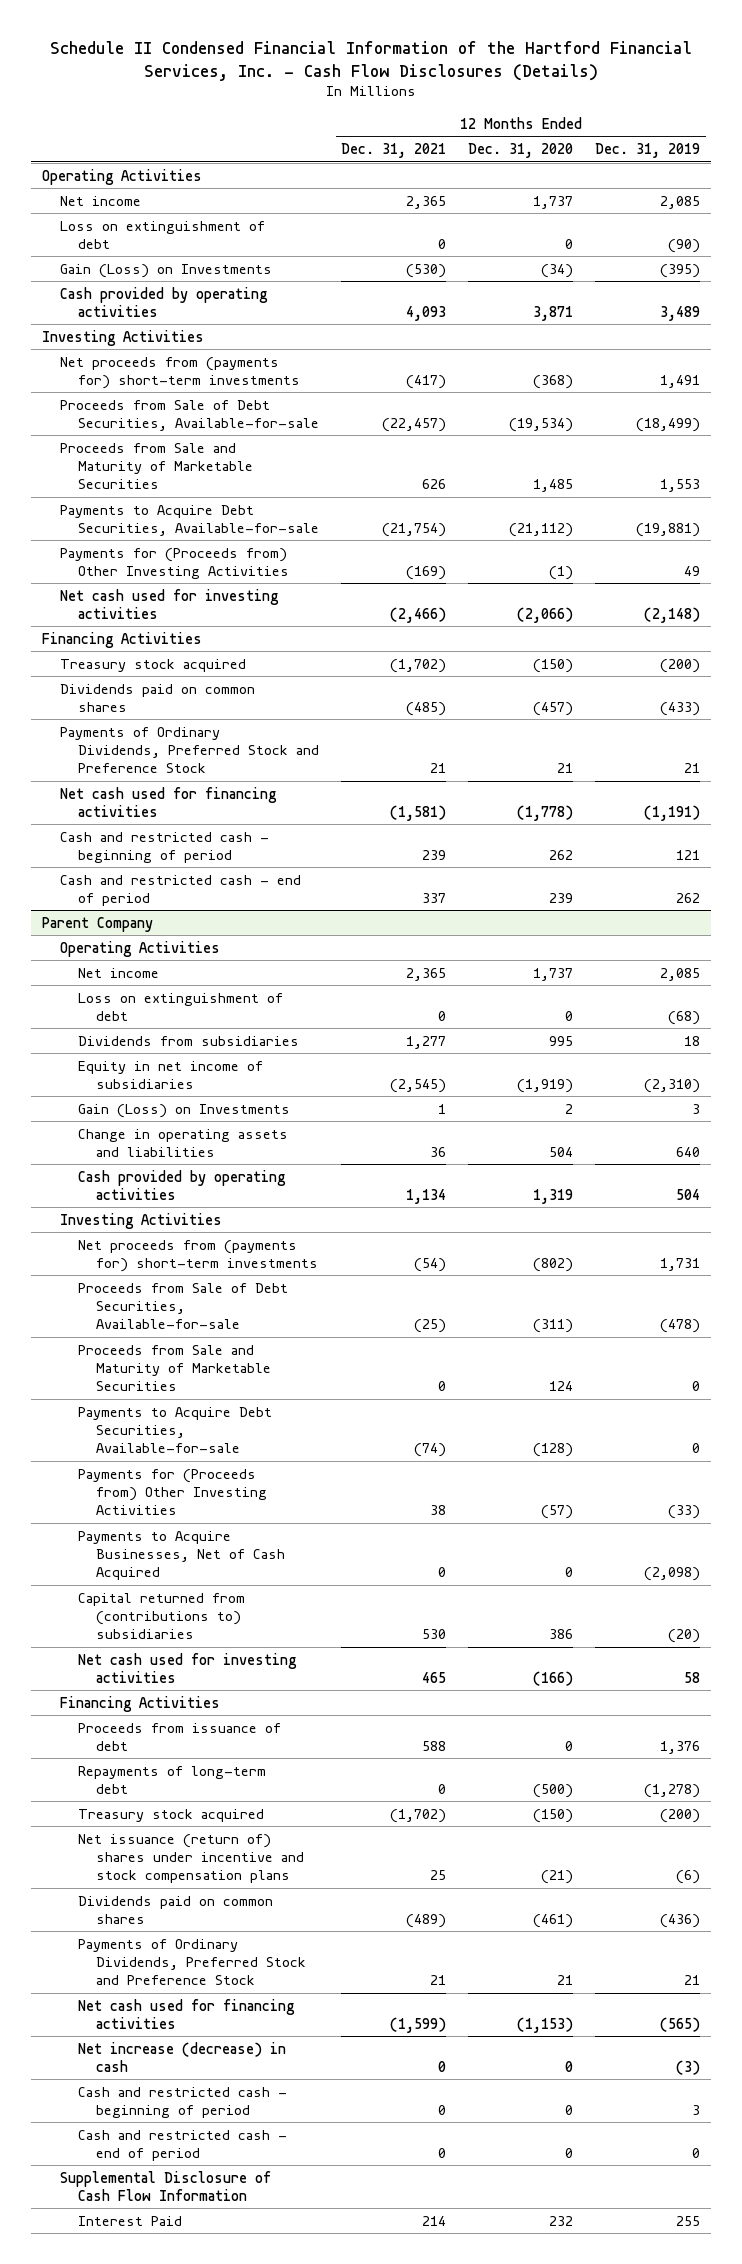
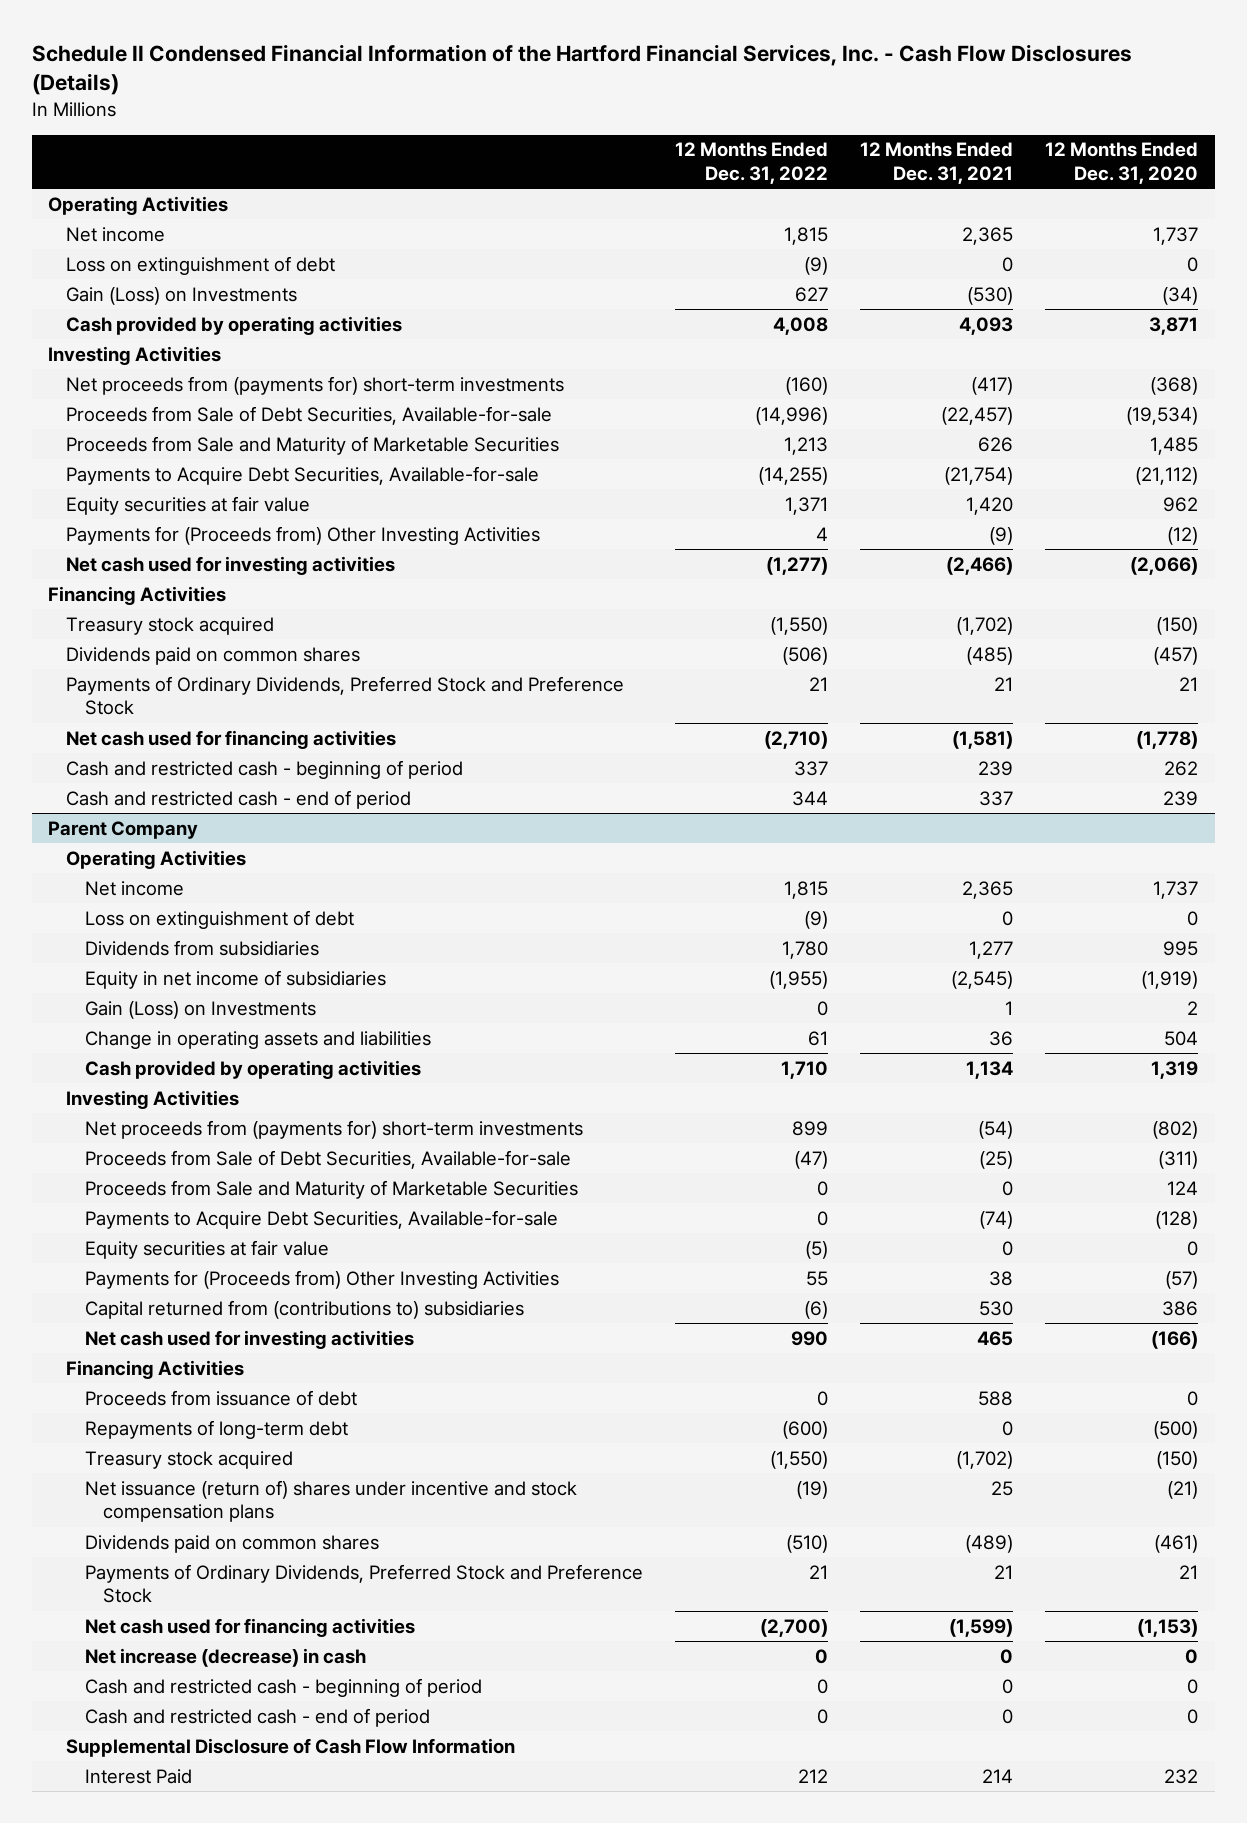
- | 12 Months Ended Dec. 31, 2021 | 12 Months Ended Dec. 31, 2020 | 12 Months Ended Dec. 31, 2019
+ | 12 Months Ended Dec. 31, 2022 | 12 Months Ended Dec. 31, 2021 | 12 Months Ended Dec. 31, 2020
- Payments for (Proceeds from) Other Investing Activities | (169) | (1) | 49
+ Equity securities at fair value | 1,371 | 1,420 | 962
+ Payments for (Proceeds from) Other Investing Activities | 4 | (9) | (12)
@ Parent Company
+ Equity securities at fair value | (5) | 0 | 0
- Payments to Acquire Businesses, Net of Cash Acquired | 0 | 0 | (2,098)

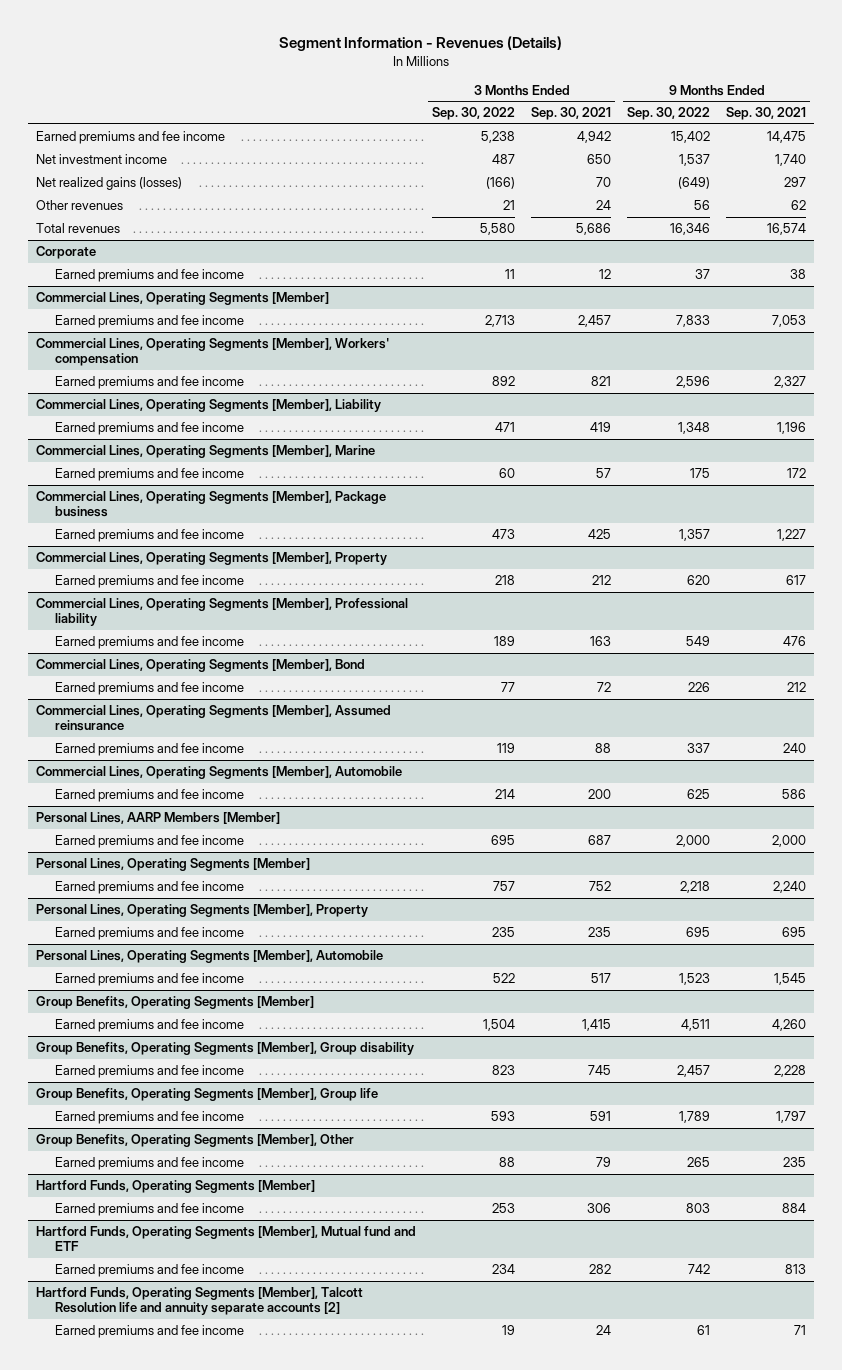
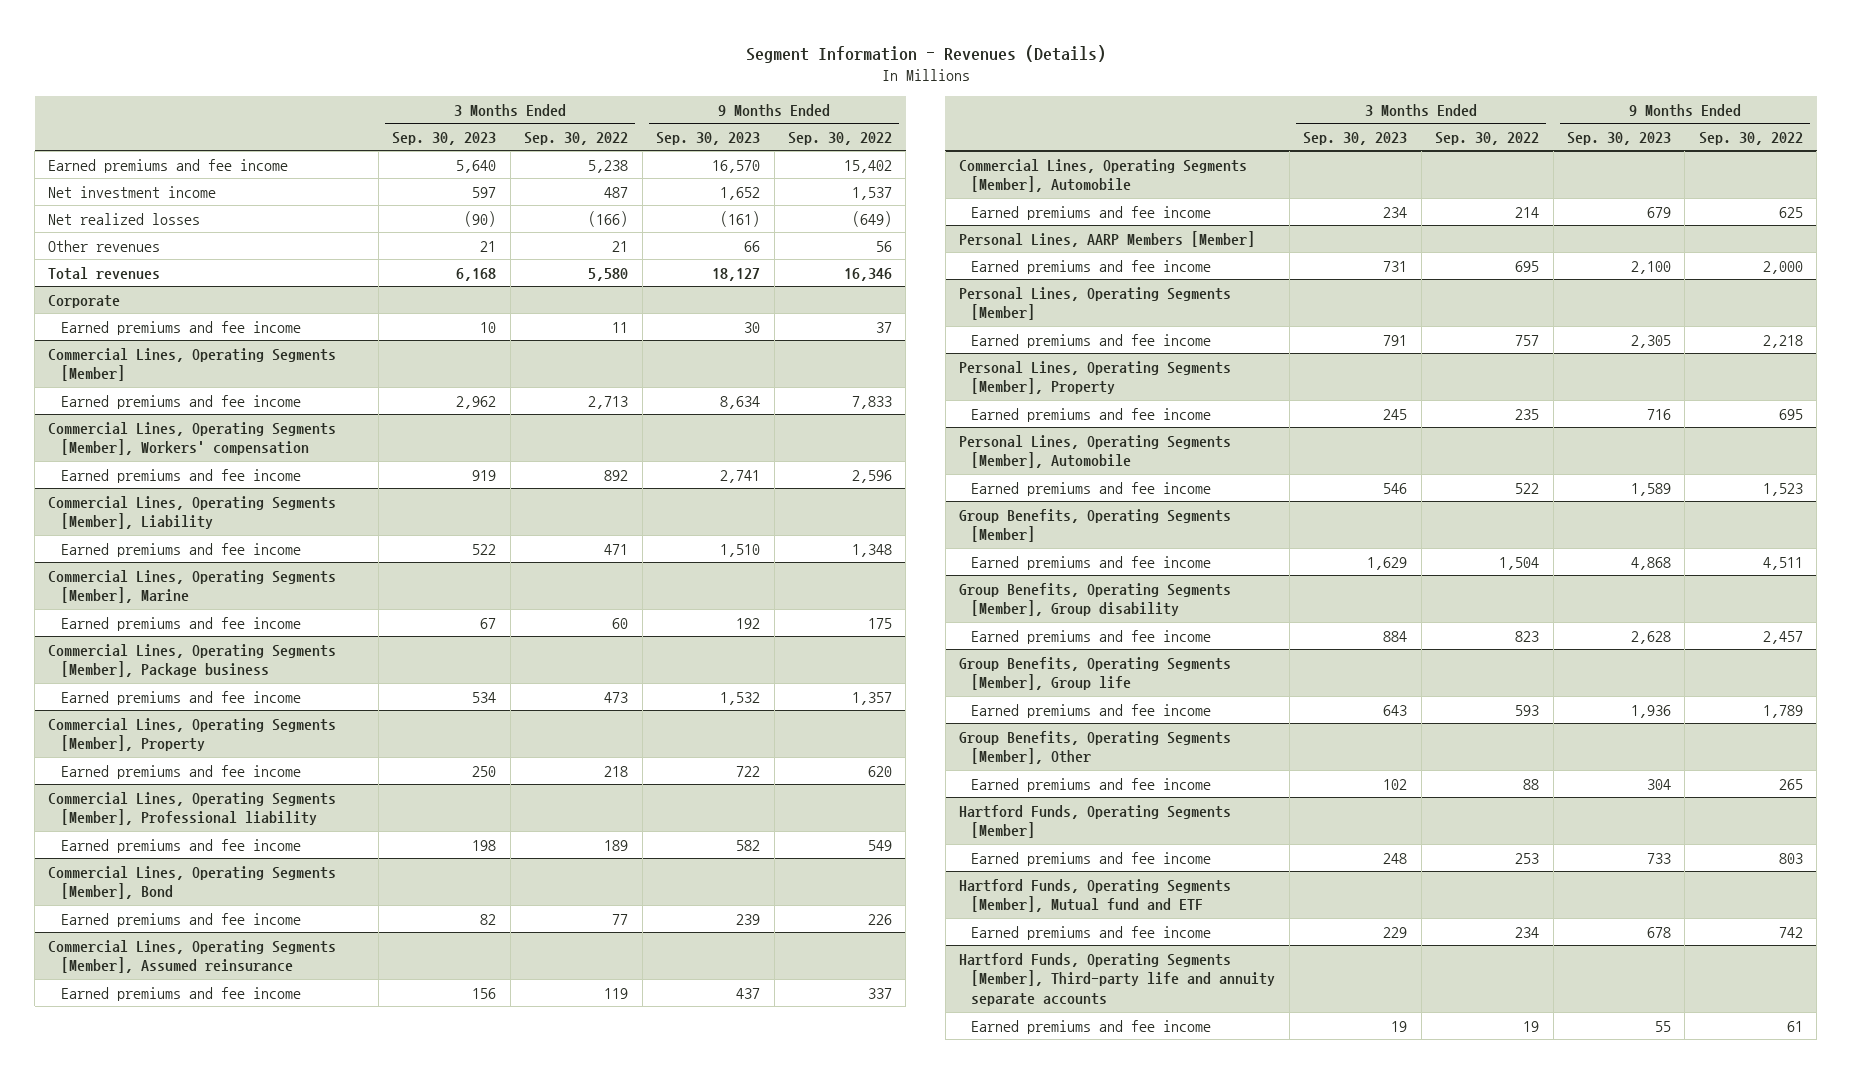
- | 3 Months Ended Sep. 30, 2022 | 3 Months Ended Sep. 30, 2021 | 9 Months Ended Sep. 30, 2022 | 9 Months Ended Sep. 30, 2021
+ | 3 Months Ended Sep. 30, 2023 | 3 Months Ended Sep. 30, 2022 | 9 Months Ended Sep. 30, 2023 | 9 Months Ended Sep. 30, 2022
- Net realized gains (losses) | (166) | 70 | (649) | 297
+ Net realized losses | (90) | (166) | (161) | (649)
- Hartford Funds, Operating Segments [Member], Talcott Resolution life and annuity separate accounts [2]
+ Hartford Funds, Operating Segments [Member], Third-party life and annuity separate accounts

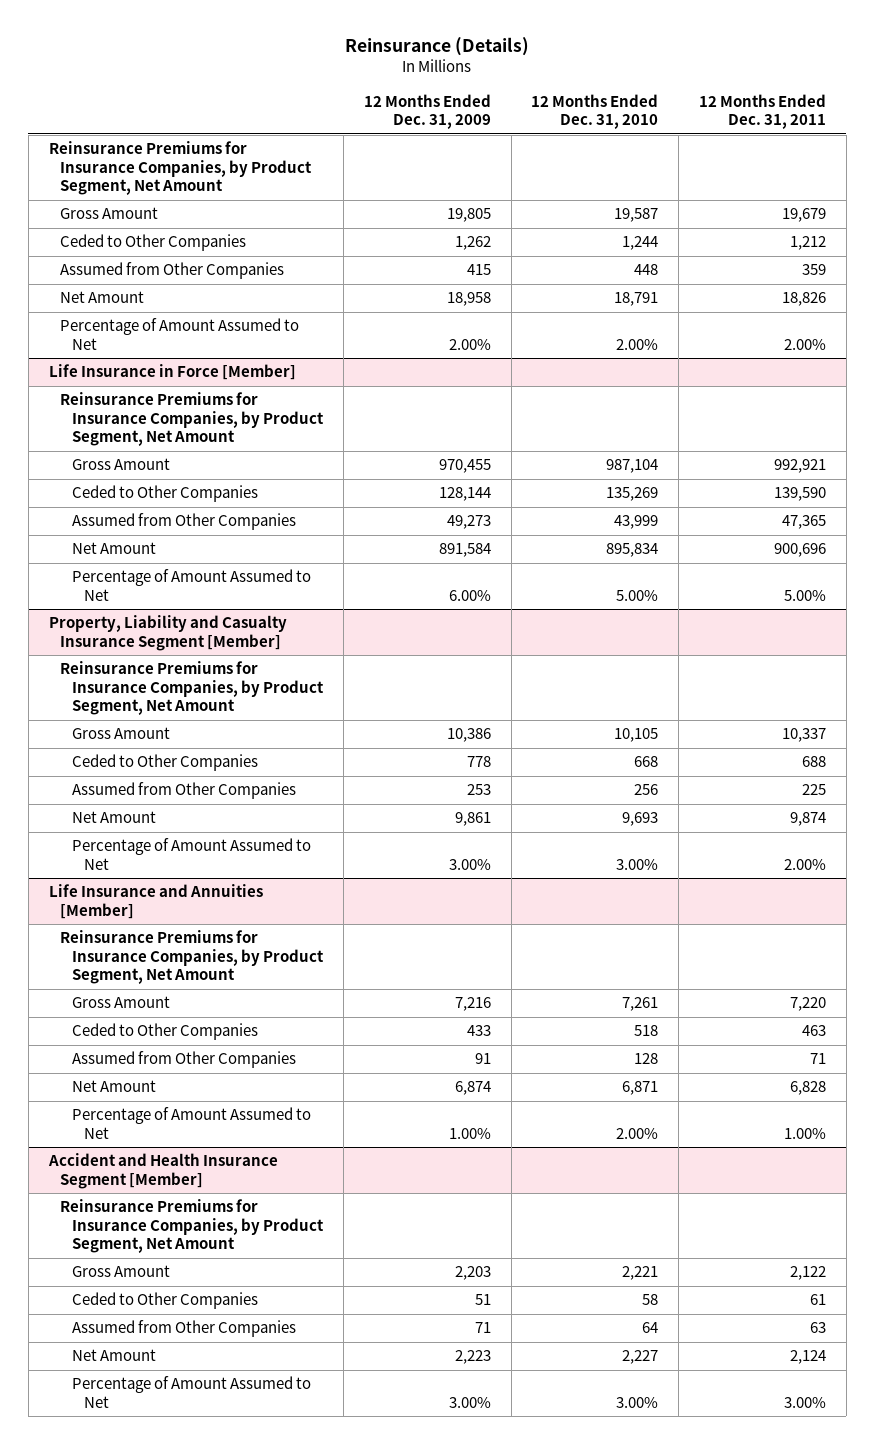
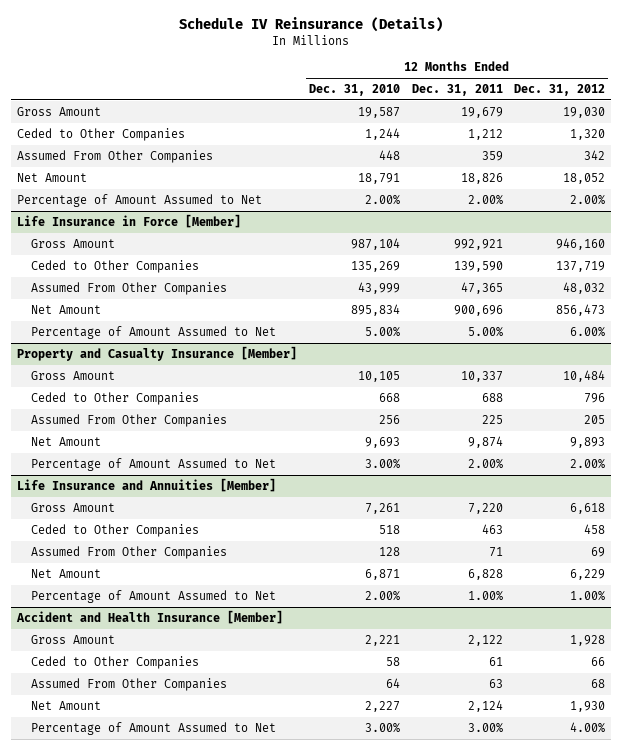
- Reinsurance (Details)
+ Schedule IV Reinsurance (Details)
- | 12 Months Ended Dec. 31, 2009 | 12 Months Ended Dec. 31, 2010 | 12 Months Ended Dec. 31, 2011
+ | 12 Months Ended Dec. 31, 2010 | 12 Months Ended Dec. 31, 2011 | 12 Months Ended Dec. 31, 2012
- Reinsurance Premiums for Insurance Companies, by Product Segment, Net Amount
- Assumed from Other Companies | 415 | 448 | 359
+ Assumed From Other Companies | 448 | 359 | 342
@ Life Insurance in Force [Member]
- Reinsurance Premiums for Insurance Companies, by Product Segment, Net Amount
- Assumed from Other Companies | 49,273 | 43,999 | 47,365
+ Assumed From Other Companies | 43,999 | 47,365 | 48,032
- Property, Liability and Casualty Insurance Segment [Member]
- Reinsurance Premiums for Insurance Companies, by Product Segment, Net Amount
+ Property and Casualty Insurance [Member]
- Assumed from Other Companies | 253 | 256 | 225
+ Assumed From Other Companies | 256 | 225 | 205
@ Life Insurance and Annuities [Member]
- Reinsurance Premiums for Insurance Companies, by Product Segment, Net Amount
- Assumed from Other Companies | 91 | 128 | 71
+ Assumed From Other Companies | 128 | 71 | 69
- Accident and Health Insurance Segment [Member]
- Reinsurance Premiums for Insurance Companies, by Product Segment, Net Amount
+ Accident and Health Insurance [Member]
- Assumed from Other Companies | 71 | 64 | 63
+ Assumed From Other Companies | 64 | 63 | 68

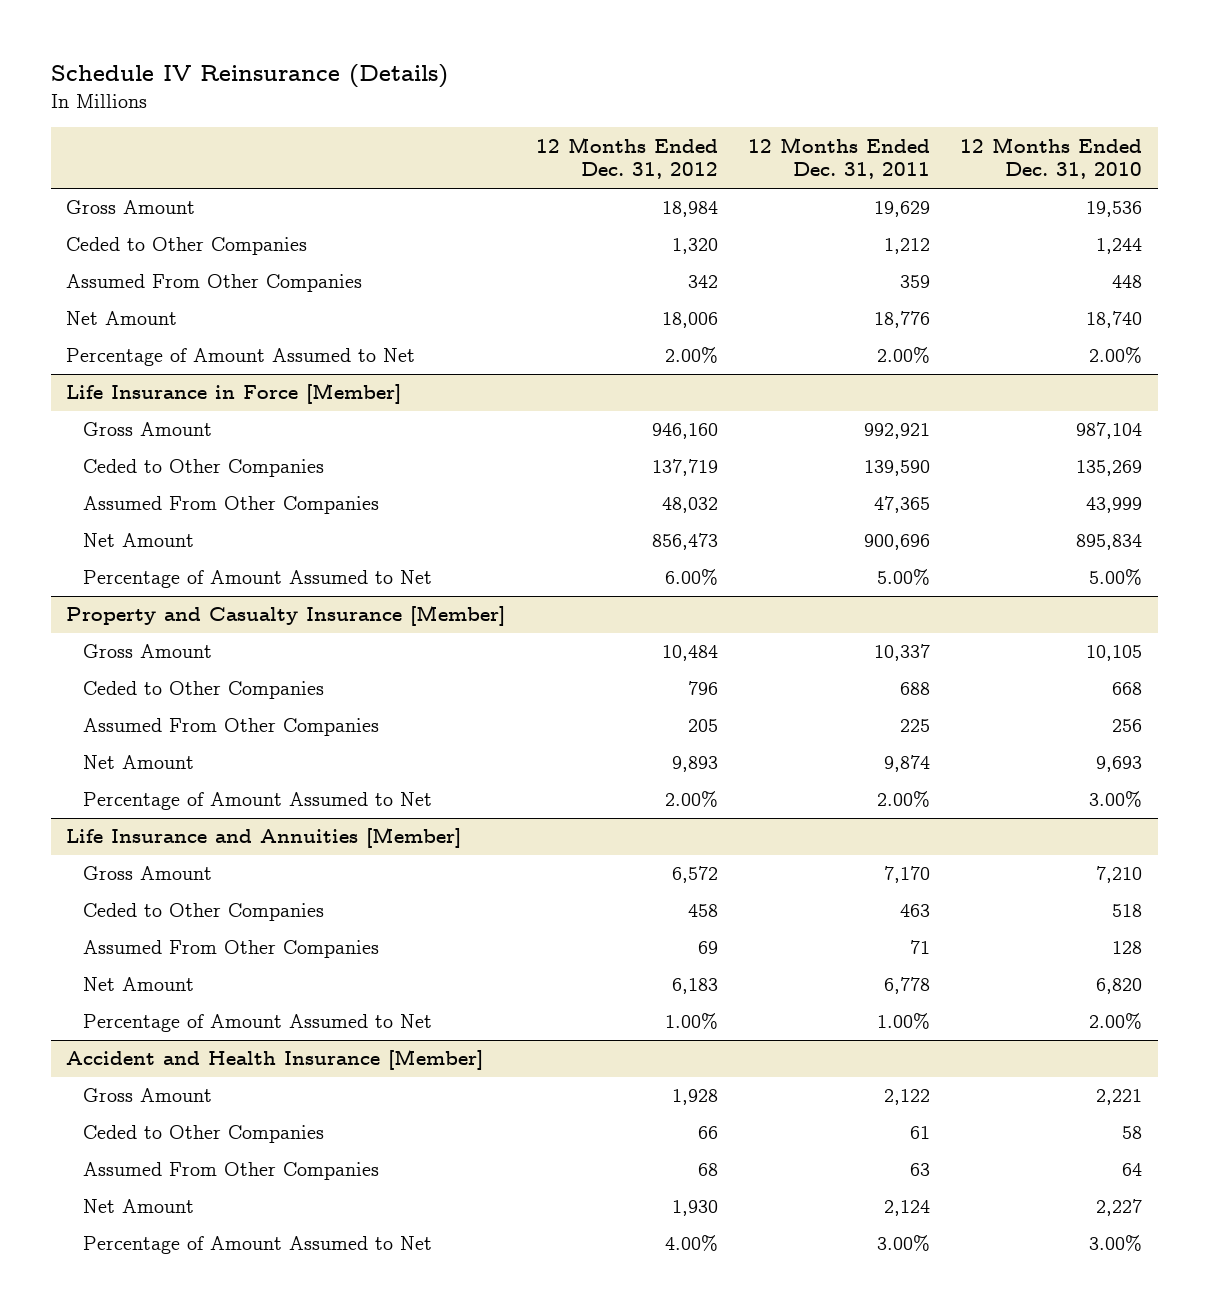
- | 12 Months Ended Dec. 31, 2010 | 12 Months Ended Dec. 31, 2011 | 12 Months Ended Dec. 31, 2012
+ | 12 Months Ended Dec. 31, 2012 | 12 Months Ended Dec. 31, 2011 | 12 Months Ended Dec. 31, 2010
- Gross Amount | 19,587 | 19,679 | 19,030
+ Gross Amount | 18,984 | 19,629 | 19,536
- Net Amount | 18,791 | 18,826 | 18,052
+ Net Amount | 18,006 | 18,776 | 18,740
@ Life Insurance and Annuities [Member]
- Gross Amount | 7,261 | 7,220 | 6,618
+ Gross Amount | 6,572 | 7,170 | 7,210
- Net Amount | 6,871 | 6,828 | 6,229
+ Net Amount | 6,183 | 6,778 | 6,820

